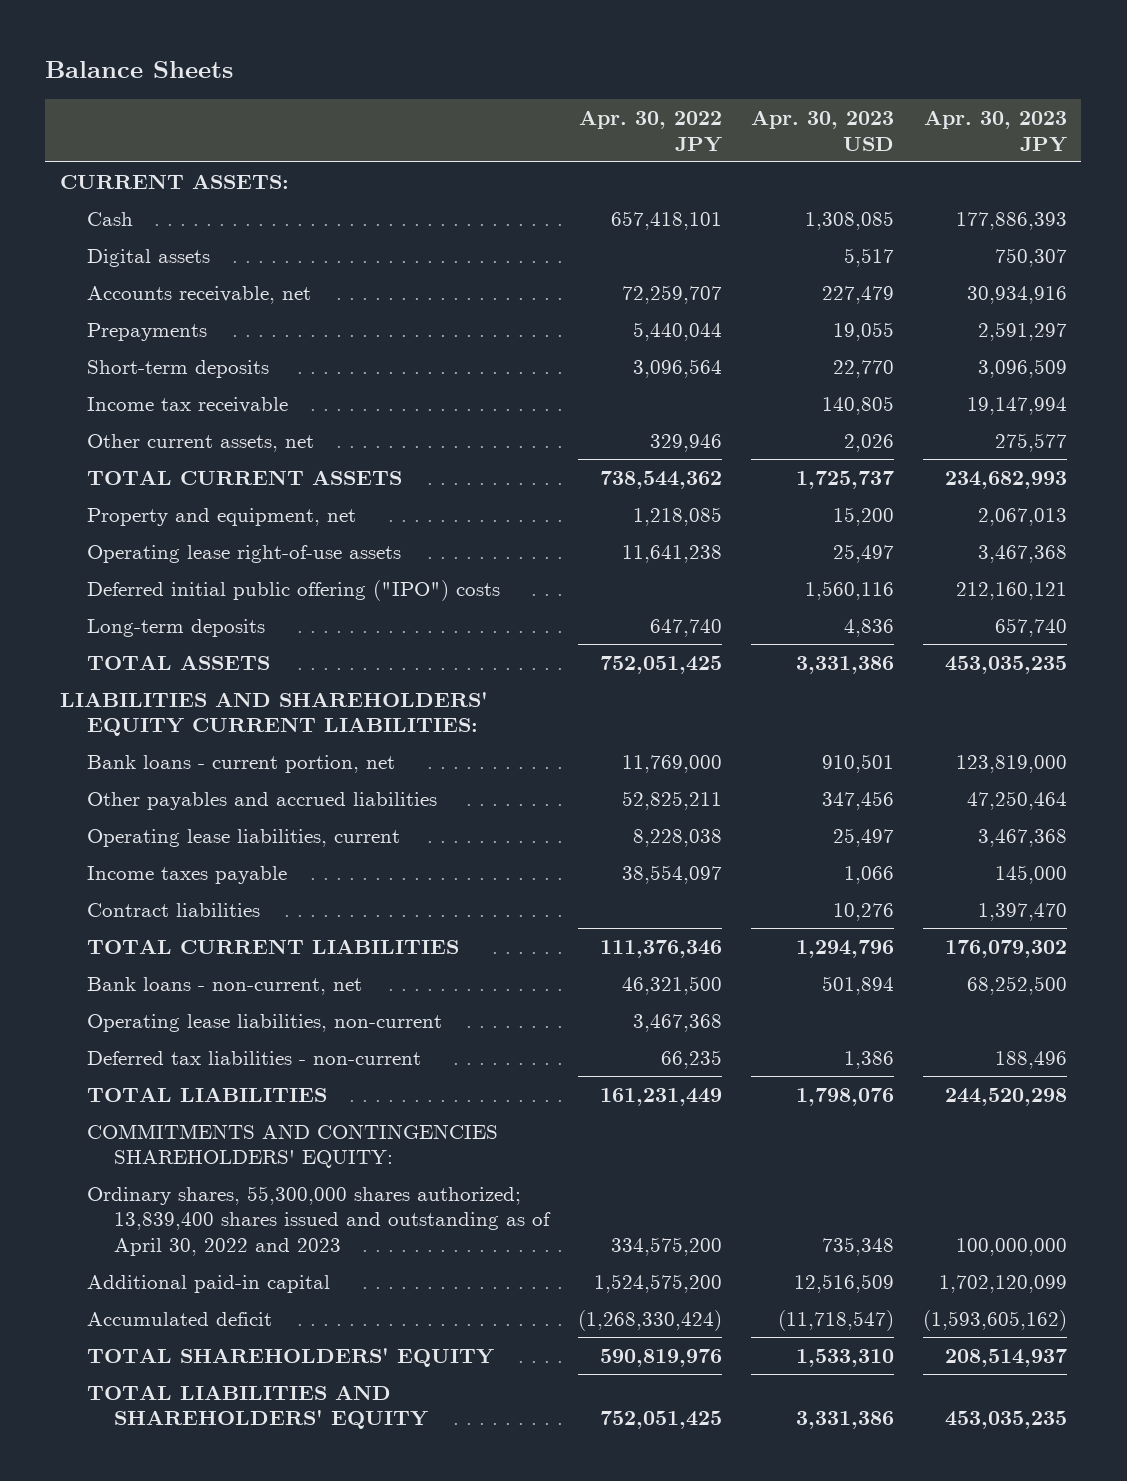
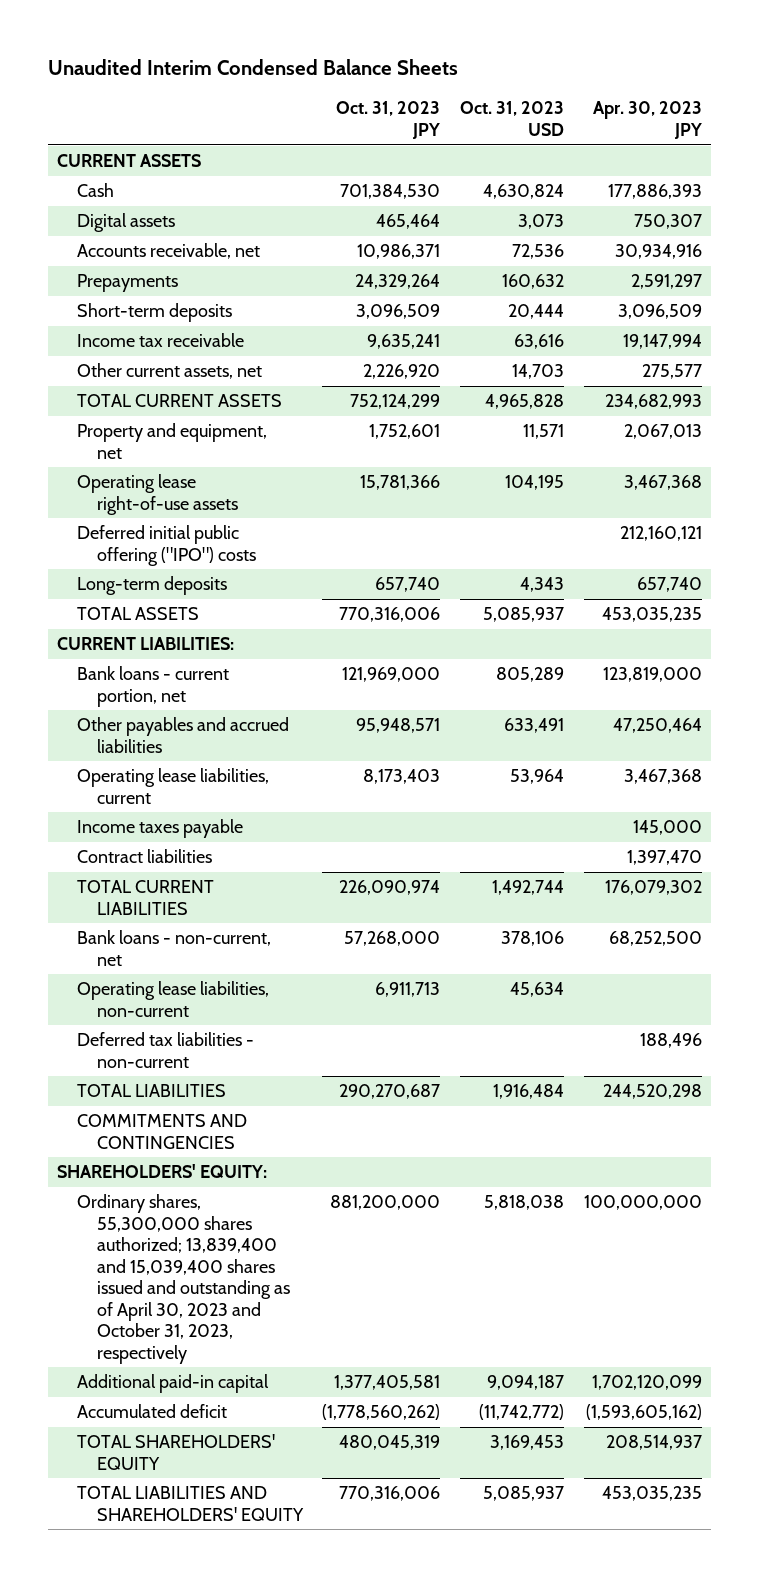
- Balance Sheets
+ Unaudited Interim Condensed Balance Sheets
- | Apr. 30, 2022 JPY | Apr. 30, 2023 USD | Apr. 30, 2023 JPY
+ | Oct. 31, 2023 JPY | Oct. 31, 2023 USD | Apr. 30, 2023 JPY
- CURRENT ASSETS:
+ CURRENT ASSETS
- LIABILITIES AND SHAREHOLDERS' EQUITY CURRENT LIABILITIES:
+ CURRENT LIABILITIES:
- COMMITMENTS AND CONTINGENCIES SHAREHOLDERS' EQUITY:
- Ordinary shares, 55,300,000 shares authorized; 13,839,400 shares issued and outstanding as of April 30, 2022 and 2023 | 334,575,200 | 735,348 | 100,000,000
+ COMMITMENTS AND CONTINGENCIES
+ SHAREHOLDERS' EQUITY:
+ Ordinary shares, 55,300,000 shares authorized; 13,839,400 and 15,039,400 shares issued and outstanding as of April 30, 2023 and October 31, 2023, respectively | 881,200,000 | 5,818,038 | 100,000,000

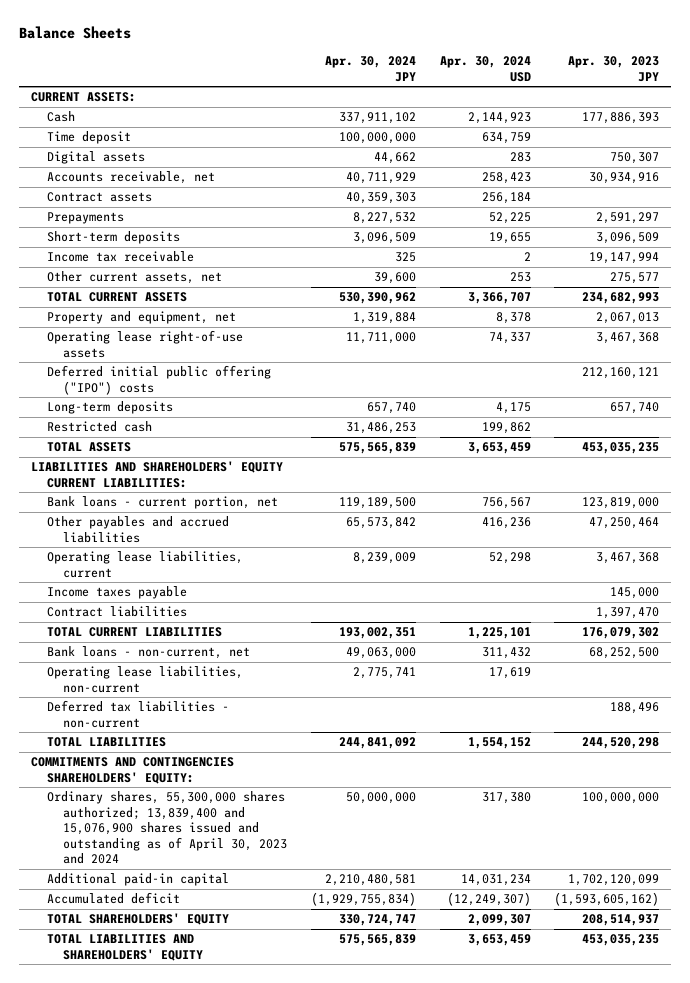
- Unaudited Interim Condensed Balance Sheets
+ Balance Sheets
- | Oct. 31, 2023 JPY | Oct. 31, 2023 USD | Apr. 30, 2023 JPY
+ | Apr. 30, 2024 JPY | Apr. 30, 2024 USD | Apr. 30, 2023 JPY
- CURRENT ASSETS
+ CURRENT ASSETS:
+ Time deposit | 100,000,000 | 634,759 |
+ Contract assets | 40,359,303 | 256,184 |
+ Restricted cash | 31,486,253 | 199,862 |
- CURRENT LIABILITIES:
+ LIABILITIES AND SHAREHOLDERS' EQUITY CURRENT LIABILITIES:
- COMMITMENTS AND CONTINGENCIES
- SHAREHOLDERS' EQUITY:
- Ordinary shares, 55,300,000 shares authorized; 13,839,400 and 15,039,400 shares issued and outstanding as of April 30, 2023 and October 31, 2023, respectively | 881,200,000 | 5,818,038 | 100,000,000
+ COMMITMENTS AND CONTINGENCIES SHAREHOLDERS' EQUITY:
+ Ordinary shares, 55,300,000 shares authorized; 13,839,400 and 15,076,900 shares issued and outstanding as of April 30, 2023 and 2024 | 50,000,000 | 317,380 | 100,000,000

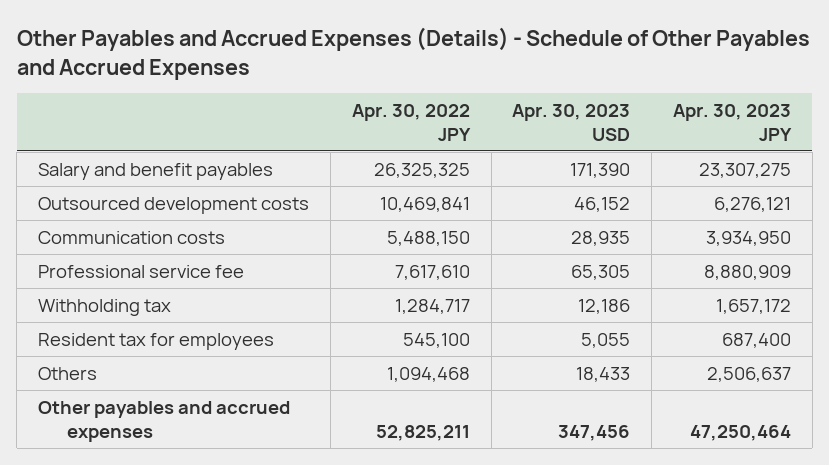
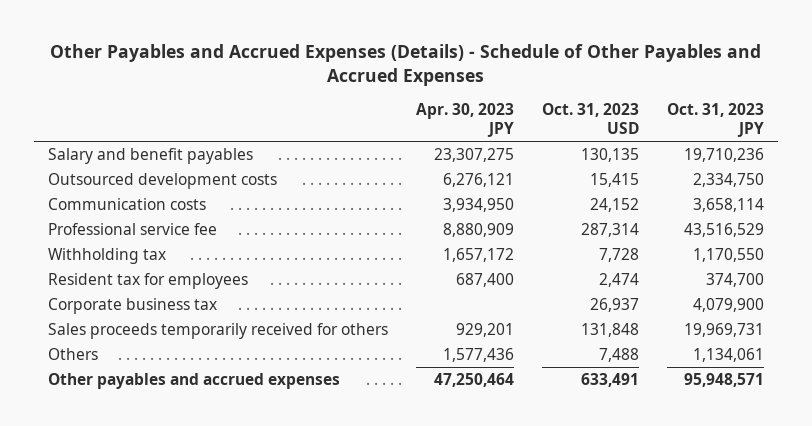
- | Apr. 30, 2022 JPY | Apr. 30, 2023 USD | Apr. 30, 2023 JPY
+ | Apr. 30, 2023 JPY | Oct. 31, 2023 USD | Oct. 31, 2023 JPY
- Others | 1,094,468 | 18,433 | 2,506,637
+ Corporate business tax | | 26,937 | 4,079,900
+ Sales proceeds temporarily received for others | 929,201 | 131,848 | 19,969,731
+ Others | 1,577,436 | 7,488 | 1,134,061

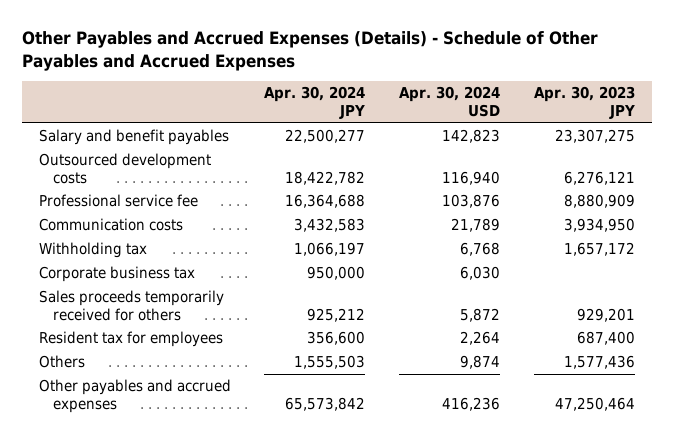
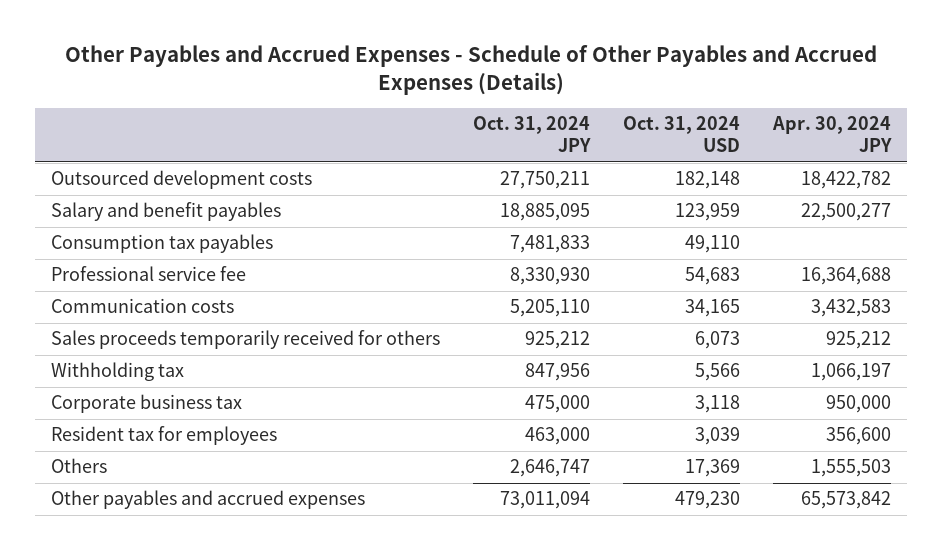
- Other Payables and Accrued Expenses (Details) - Schedule of Other Payables and Accrued Expenses
+ Other Payables and Accrued Expenses - Schedule of Other Payables and Accrued Expenses (Details)
- | Apr. 30, 2024 JPY | Apr. 30, 2024 USD | Apr. 30, 2023 JPY
+ | Oct. 31, 2024 JPY | Oct. 31, 2024 USD | Apr. 30, 2024 JPY
moved down: Salary and benefit payables | 18,885,095 | 123,959 | 22,500,277
+ Consumption tax payables | 7,481,833 | 49,110 |
moved up: Sales proceeds temporarily received for others | 925,212 | 6,073 | 925,212

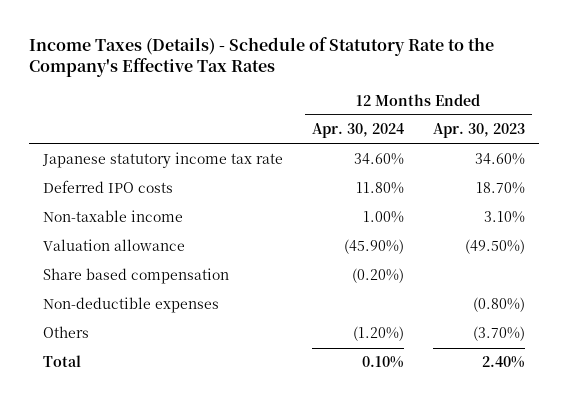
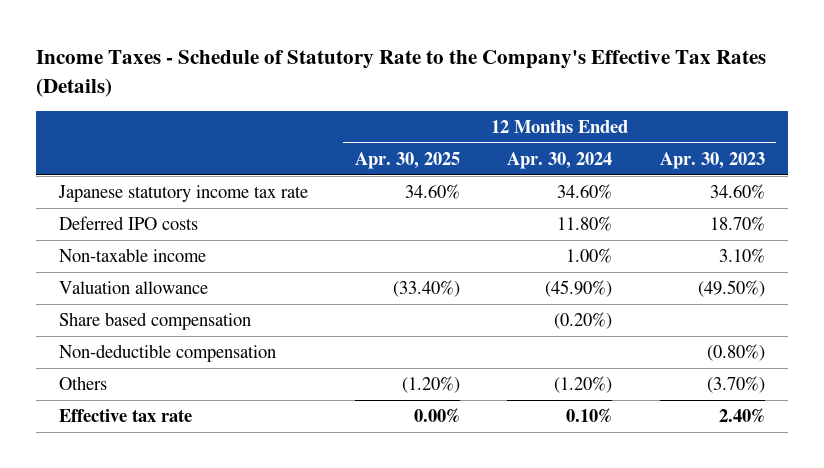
- Income Taxes (Details) - Schedule of Statutory Rate to the Company's Effective Tax Rates
+ Income Taxes - Schedule of Statutory Rate to the Company's Effective Tax Rates (Details)
- | 12 Months Ended Apr. 30, 2024 | 12 Months Ended Apr. 30, 2023
+ | 12 Months Ended Apr. 30, 2025 | 12 Months Ended Apr. 30, 2024 | 12 Months Ended Apr. 30, 2023
- Non-deductible expenses | | (0.80%)
+ Non-deductible compensation | | | (0.80%)
- Total | 0.10% | 2.40%
+ Effective tax rate | 0.00% | 0.10% | 2.40%

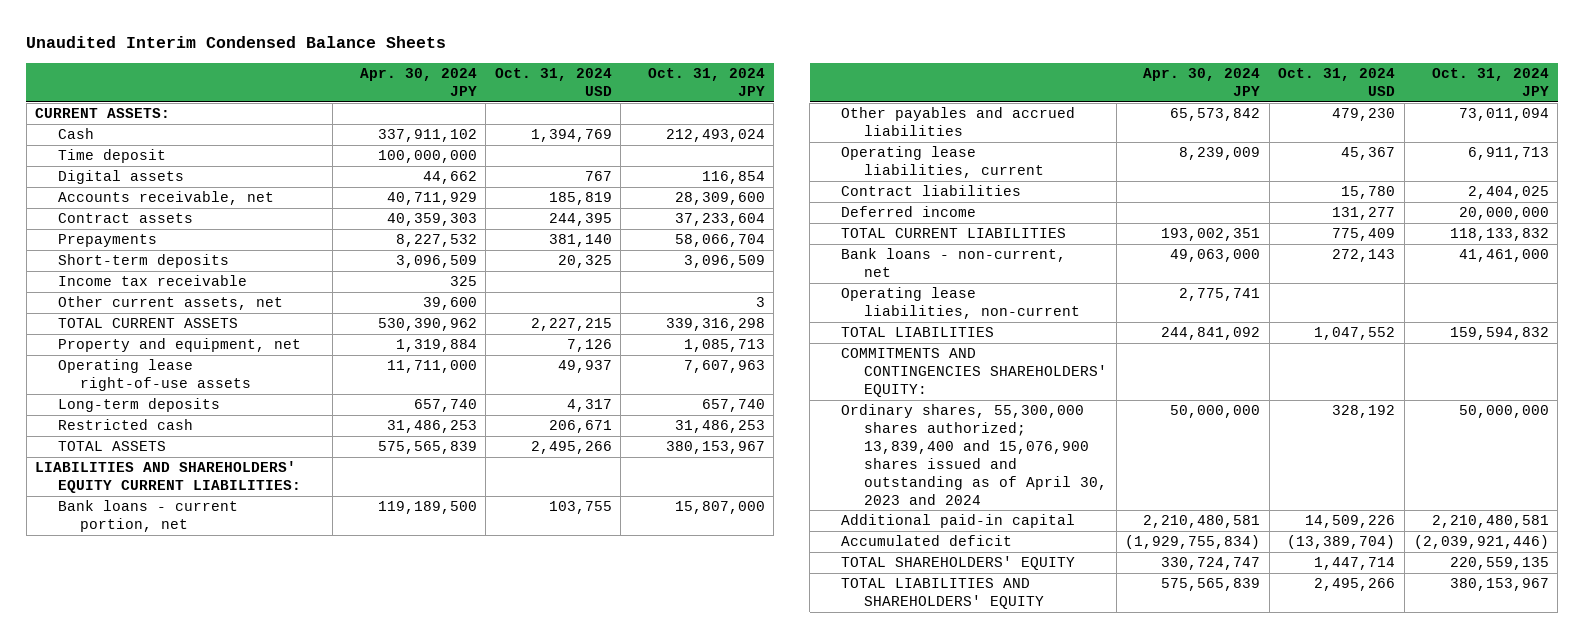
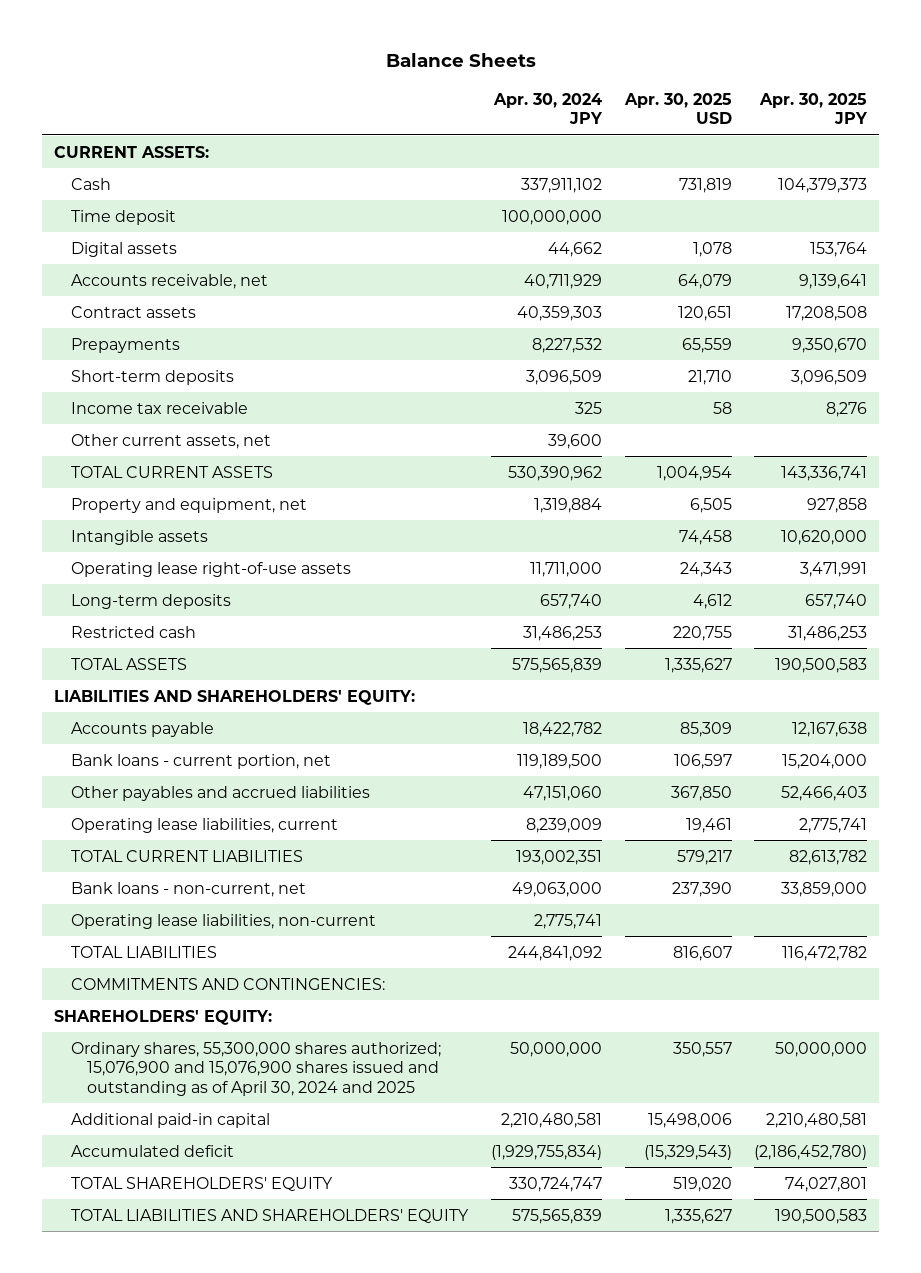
- Unaudited Interim Condensed Balance Sheets
+ Balance Sheets
- | Apr. 30, 2024 JPY | Oct. 31, 2024 USD | Oct. 31, 2024 JPY
+ | Apr. 30, 2024 JPY | Apr. 30, 2025 USD | Apr. 30, 2025 JPY
+ Intangible assets | | 74,458 | 10,620,000
- LIABILITIES AND SHAREHOLDERS' EQUITY CURRENT LIABILITIES:
+ LIABILITIES AND SHAREHOLDERS' EQUITY:
+ Accounts payable | 18,422,782 | 85,309 | 12,167,638
- Other payables and accrued liabilities | 65,573,842 | 479,230 | 73,011,094
+ Other payables and accrued liabilities | 47,151,060 | 367,850 | 52,466,403
- Contract liabilities | | 15,780 | 2,404,025
- Deferred income | | 131,277 | 20,000,000
- COMMITMENTS AND CONTINGENCIES SHAREHOLDERS' EQUITY:
- Ordinary shares, 55,300,000 shares authorized; 13,839,400 and 15,076,900 shares issued and outstanding as of April 30, 2023 and 2024 | 50,000,000 | 328,192 | 50,000,000
+ COMMITMENTS AND CONTINGENCIES:
+ SHAREHOLDERS' EQUITY:
+ Ordinary shares, 55,300,000 shares authorized; 15,076,900 and 15,076,900 shares issued and outstanding as of April 30, 2024 and 2025 | 50,000,000 | 350,557 | 50,000,000

